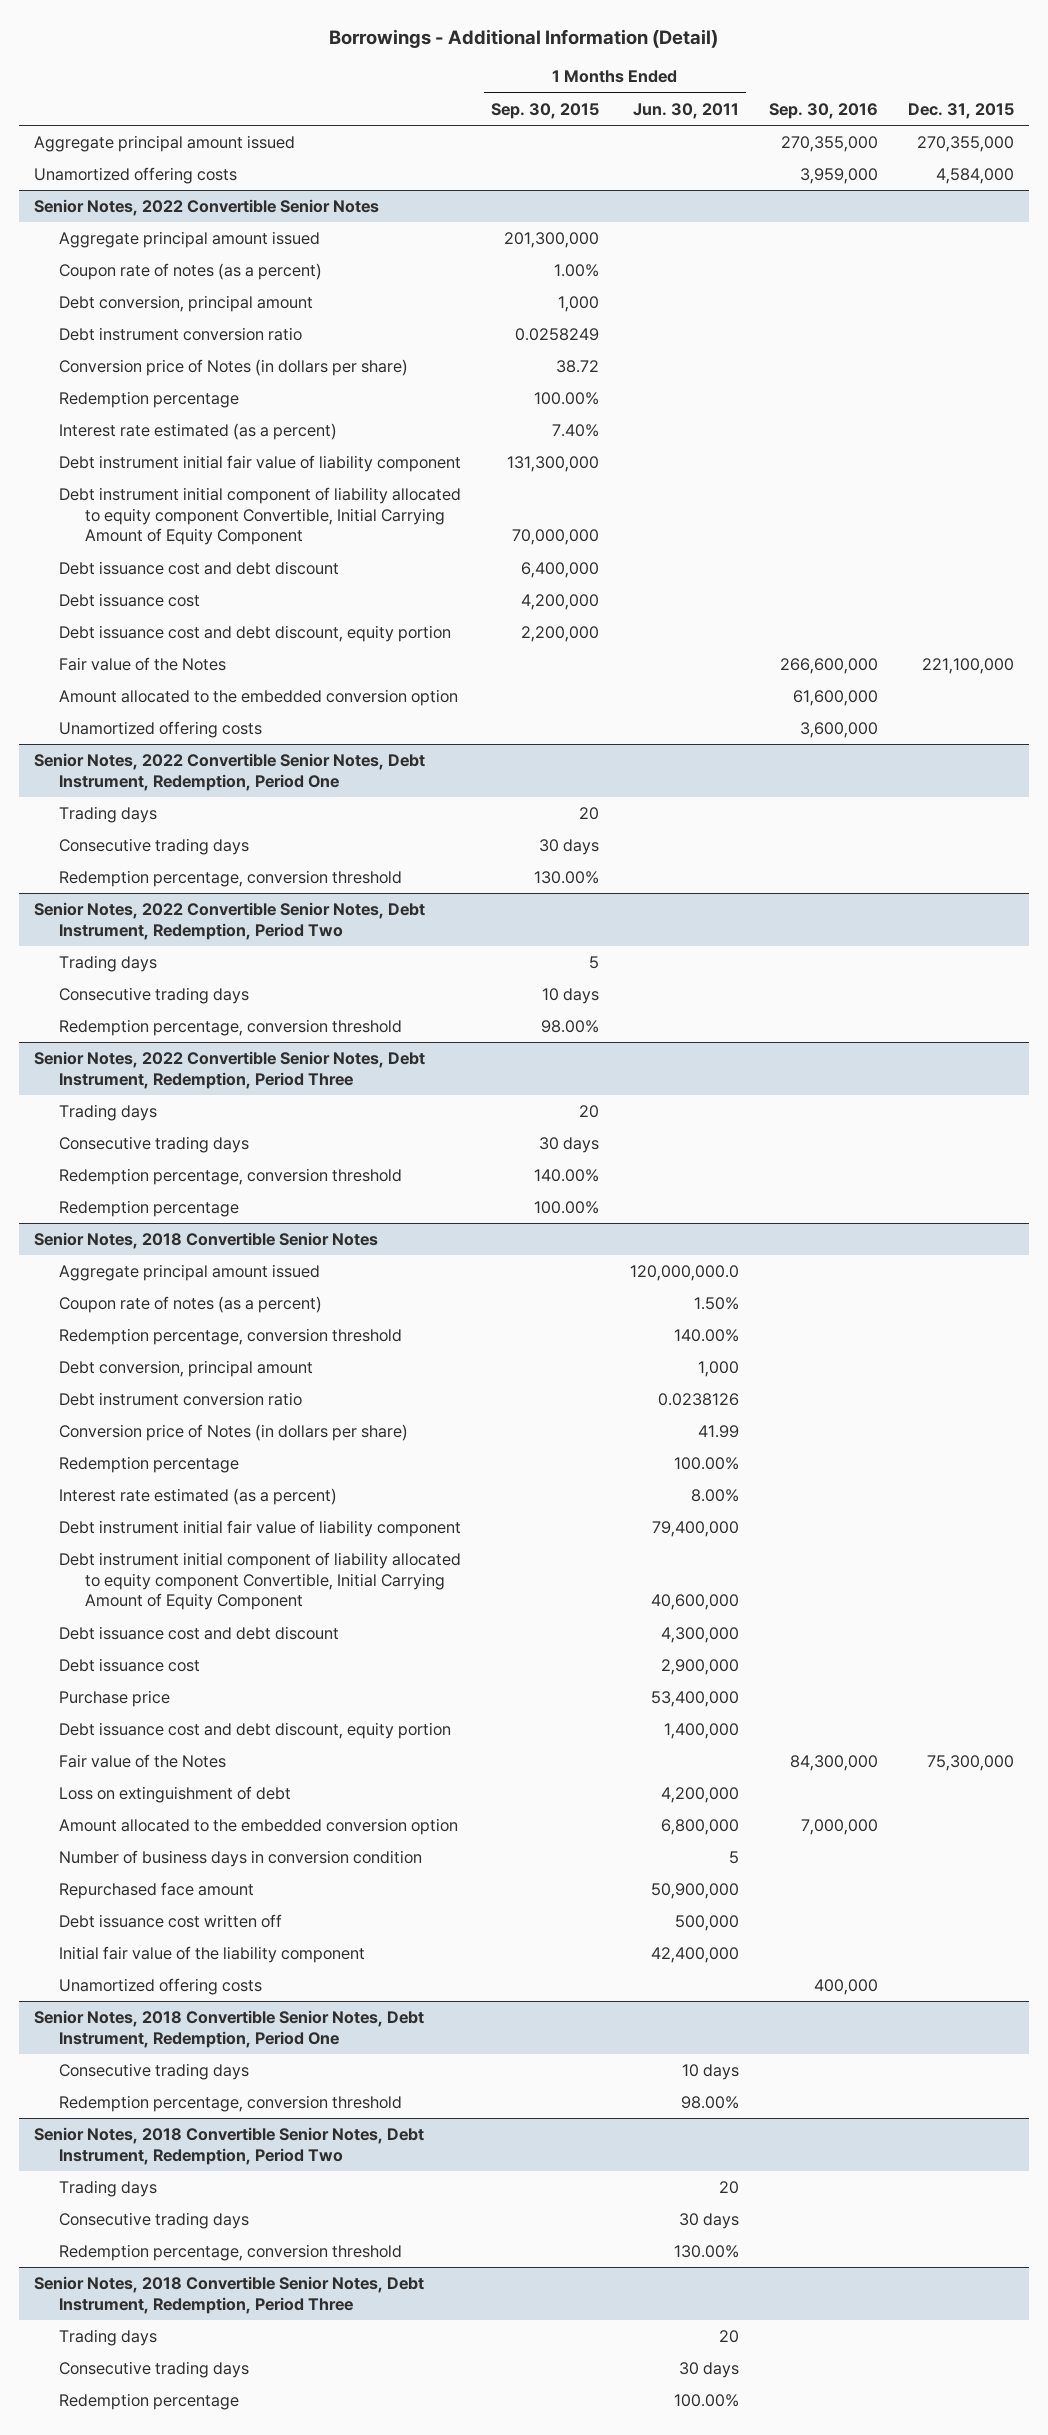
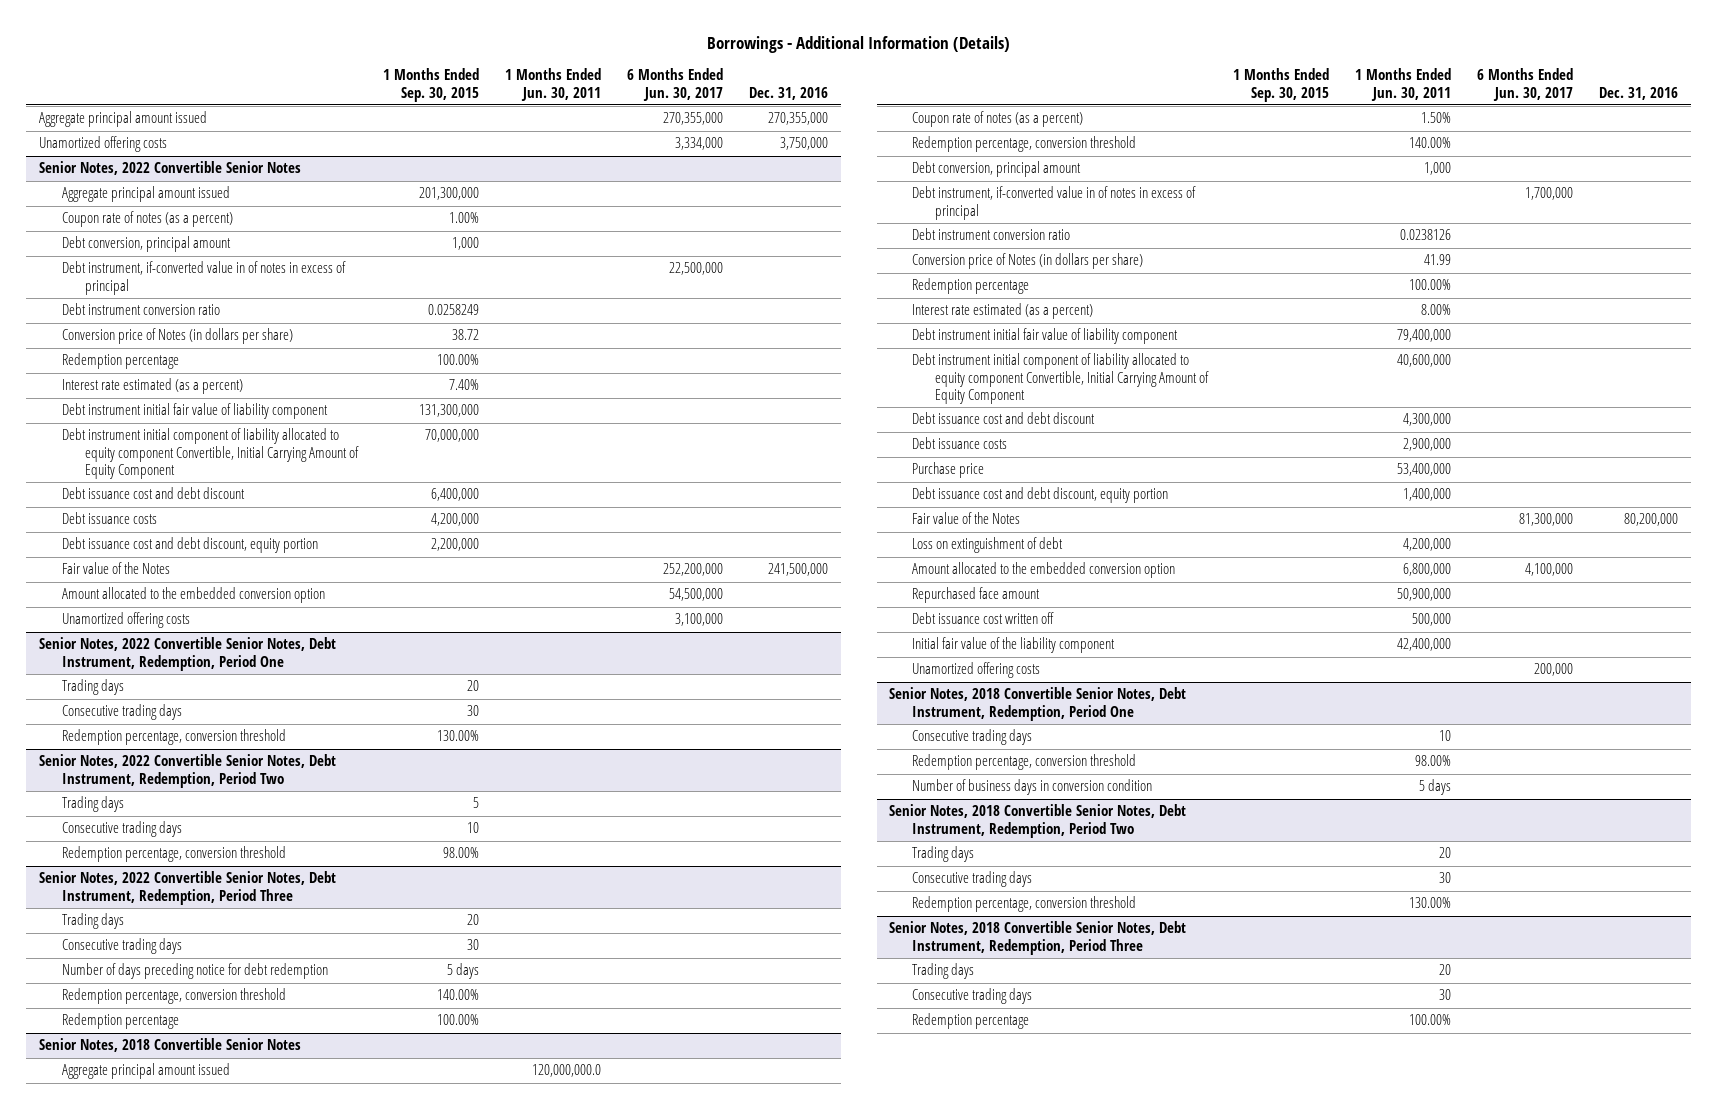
- Borrowings - Additional Information (Detail)
+ Borrowings - Additional Information (Details)
- | 1 Months Ended Sep. 30, 2015 | 1 Months Ended Jun. 30, 2011 | Sep. 30, 2016 | Dec. 31, 2015
+ | 1 Months Ended Sep. 30, 2015 | 1 Months Ended Jun. 30, 2011 | 6 Months Ended Jun. 30, 2017 | Dec. 31, 2016
@ Senior Notes, 2022 Convertible Senior Notes
+ Debt instrument, if-converted value in of notes in excess of principal | | | 22,500,000 |
- Debt issuance cost | 4,200,000 | | |
+ Debt issuance costs | 4,200,000 | | |
@ Senior Notes, 2022 Convertible Senior Notes, Debt Instrument, Redemption, Period One
- Consecutive trading days | 30 days | | |
+ Consecutive trading days | 30 | | |
@ Senior Notes, 2022 Convertible Senior Notes, Debt Instrument, Redemption, Period Two
- Consecutive trading days | 10 days | | |
+ Consecutive trading days | 10 | | |
@ Senior Notes, 2022 Convertible Senior Notes, Debt Instrument, Redemption, Period Three
- Consecutive trading days | 30 days | | |
+ Consecutive trading days | 30 | | |
+ Number of days preceding notice for debt redemption | 5 days | | |
@ Senior Notes, 2018 Convertible Senior Notes
+ Debt instrument, if-converted value in of notes in excess of principal | | | 1,700,000 |
- Debt issuance cost | | 2,900,000 | |
+ Debt issuance costs | | 2,900,000 | |
- Number of business days in conversion condition | | 5 | |
@ Senior Notes, 2018 Convertible Senior Notes, Debt Instrument, Redemption, Period One
- Consecutive trading days | | 10 days | |
+ Consecutive trading days | | 10 | |
+ Number of business days in conversion condition | | 5 days | |
@ Senior Notes, 2018 Convertible Senior Notes, Debt Instrument, Redemption, Period Two
- Consecutive trading days | | 30 days | |
+ Consecutive trading days | | 30 | |
@ Senior Notes, 2018 Convertible Senior Notes, Debt Instrument, Redemption, Period Three
- Consecutive trading days | | 30 days | |
+ Consecutive trading days | | 30 | |

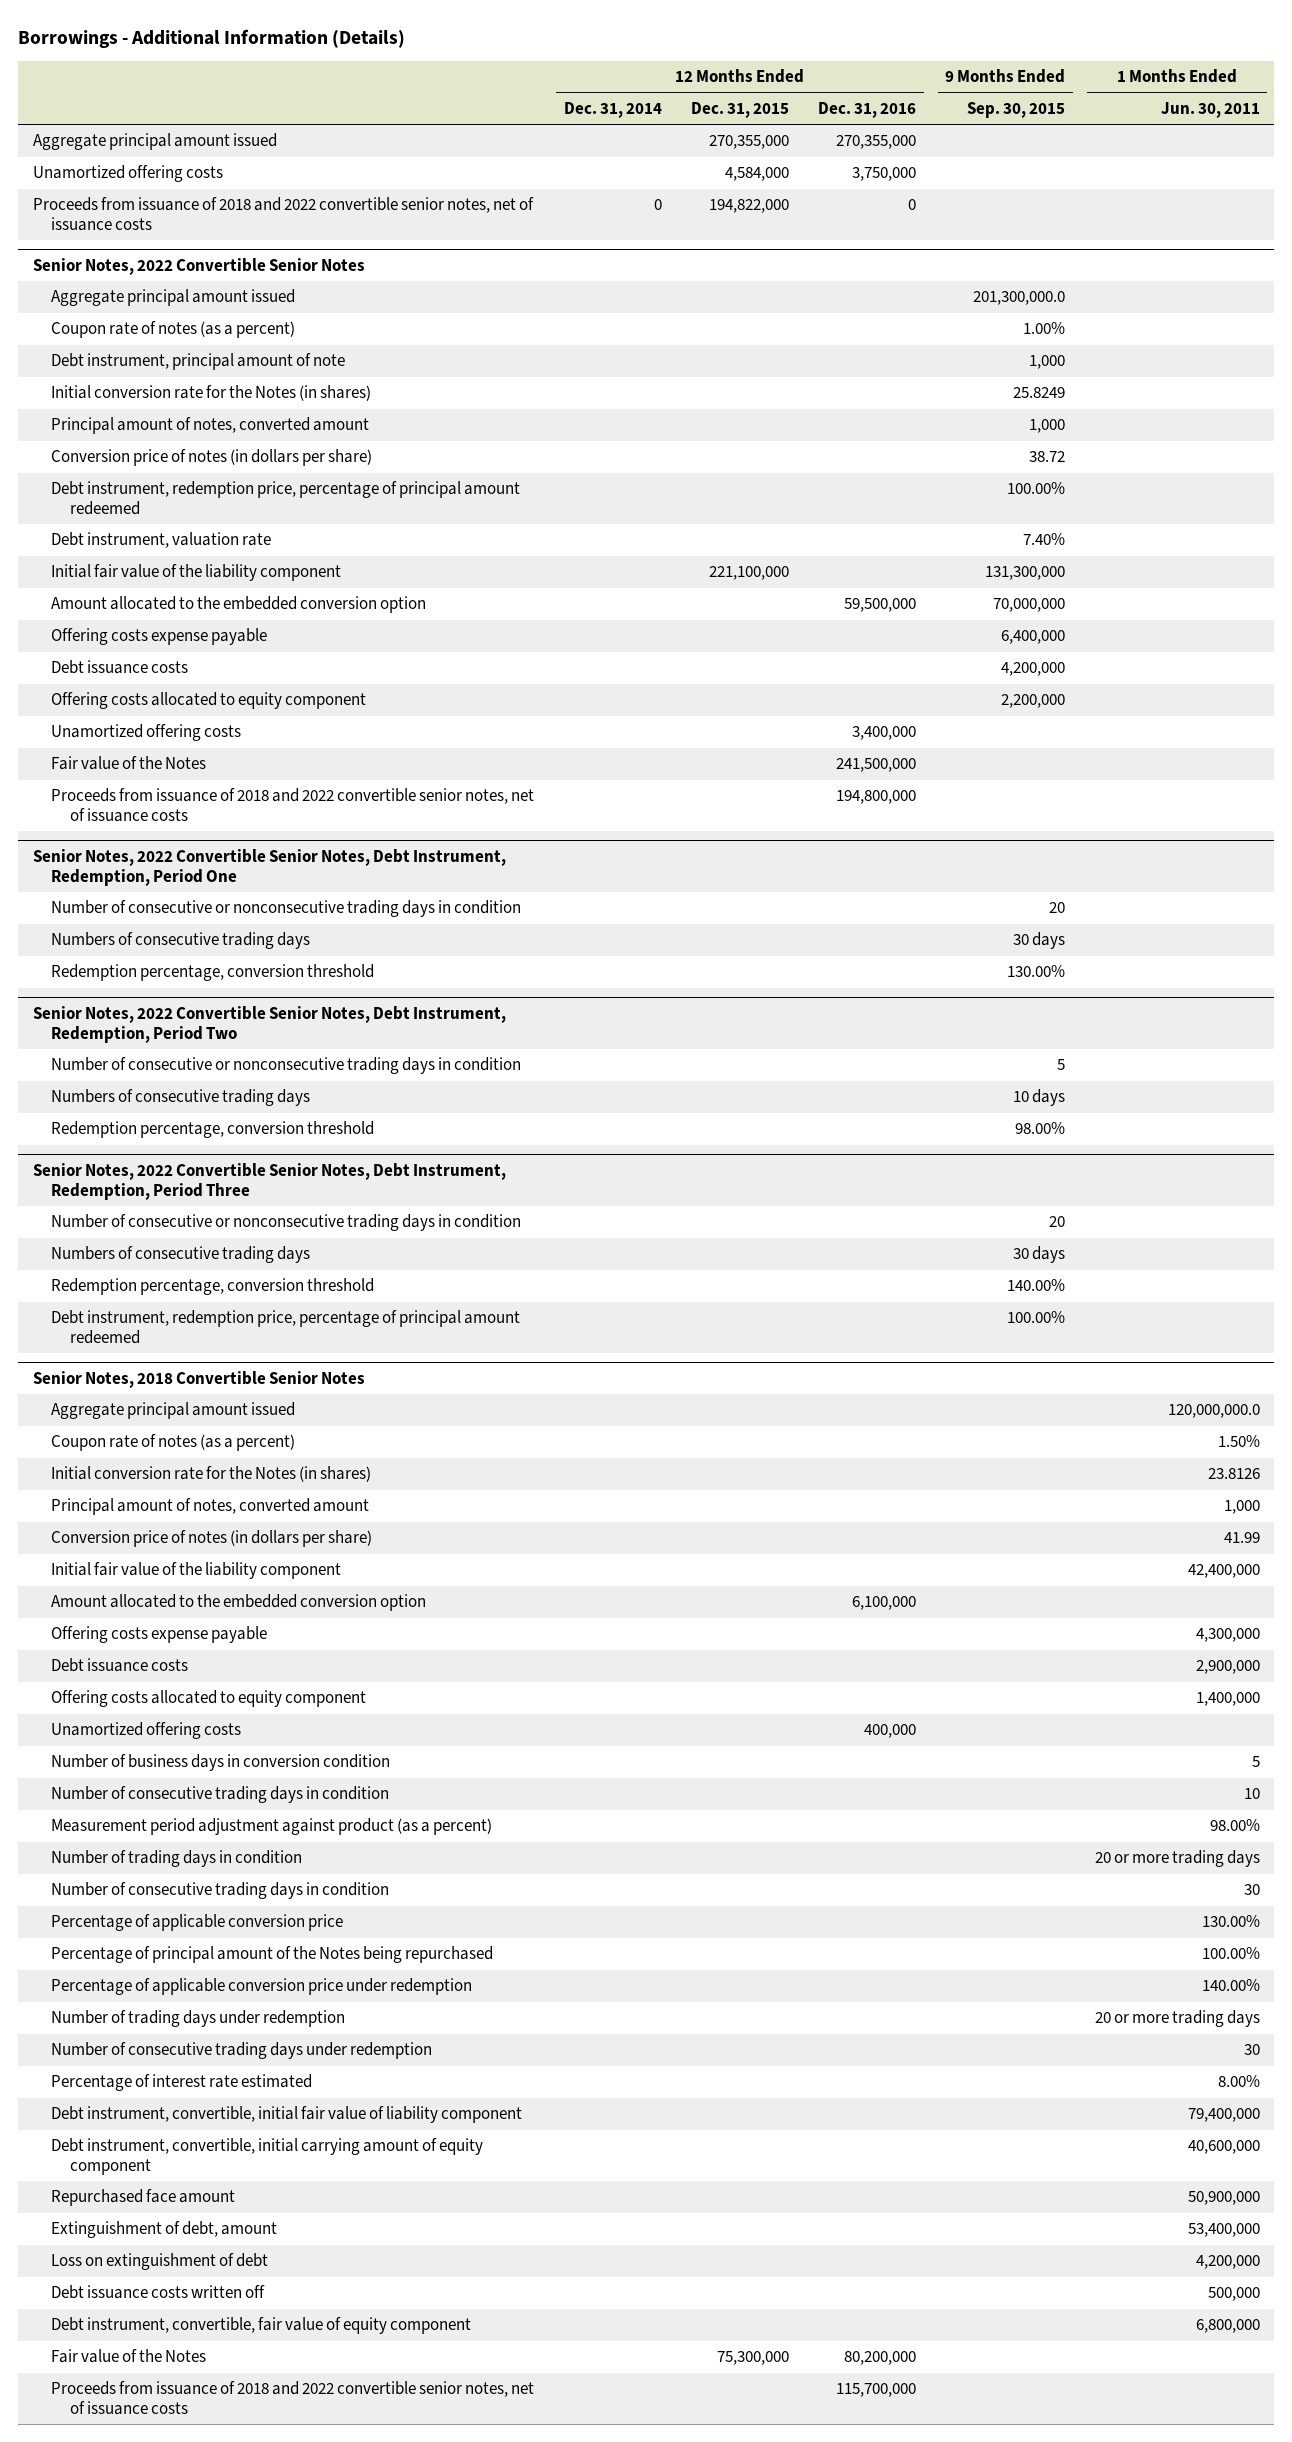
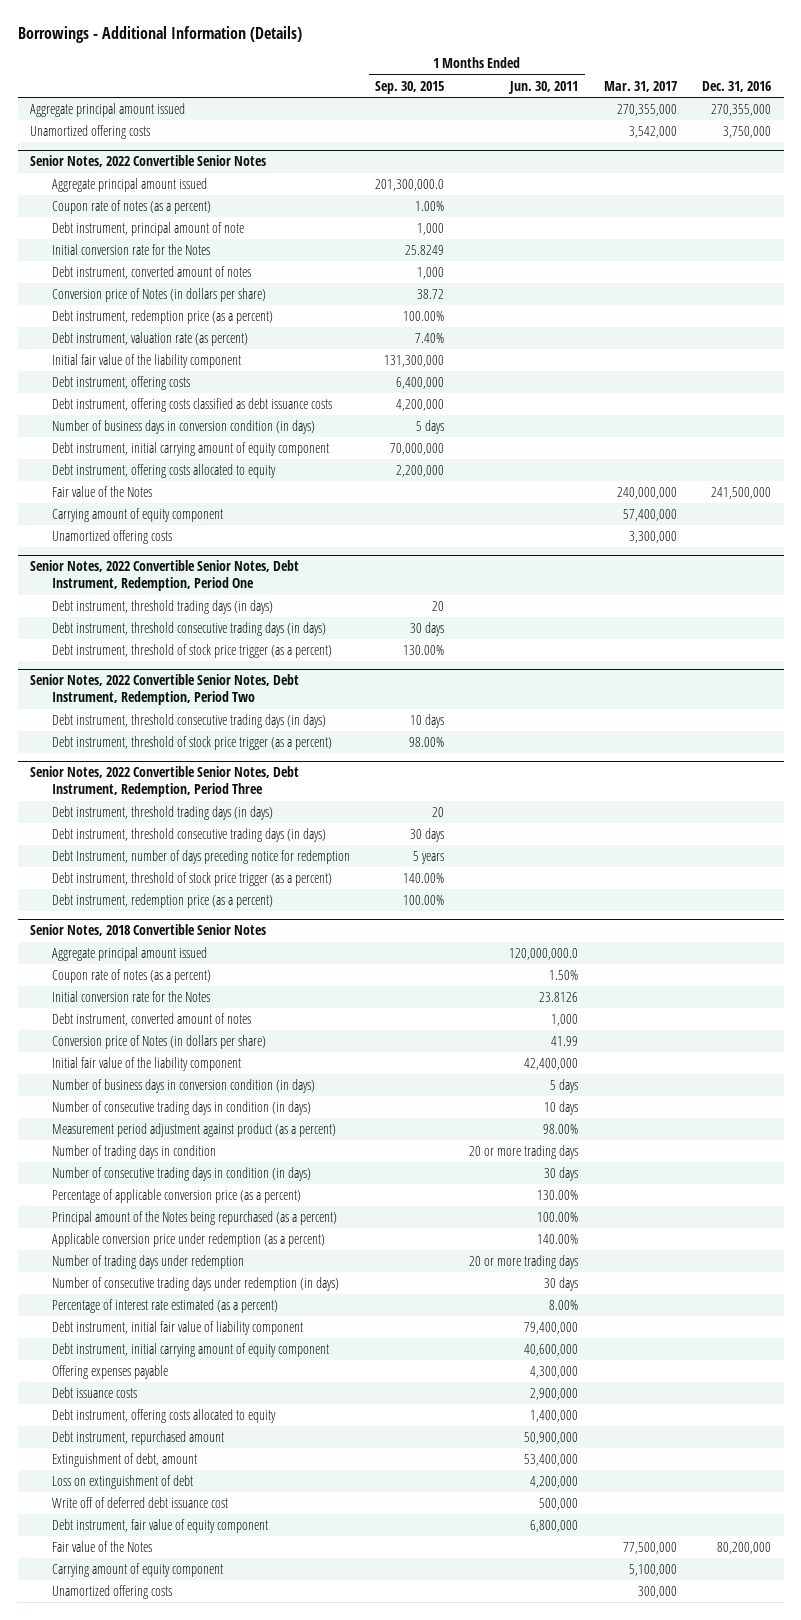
- | 12 Months Ended Dec. 31, 2014 | 12 Months Ended Dec. 31, 2015 | 12 Months Ended Dec. 31, 2016 | 9 Months Ended Sep. 30, 2015 | 1 Months Ended Jun. 30, 2011
+ | 1 Months Ended Sep. 30, 2015 | 1 Months Ended Jun. 30, 2011 | Mar. 31, 2017 | Dec. 31, 2016
- Proceeds from issuance of 2018 and 2022 convertible senior notes, net of issuance costs | 0 | 194,822,000 | 0 | |
@ Senior Notes, 2022 Convertible Senior Notes
- Initial conversion rate for the Notes (in shares) | | | | 25.8249 |
- Principal amount of notes, converted amount | | | | 1,000 |
- Conversion price of notes (in dollars per share) | | | | 38.72 |
- Debt instrument, redemption price, percentage of principal amount redeemed | | | | 100.00% |
- Debt instrument, valuation rate | | | | 7.40% |
+ Initial conversion rate for the Notes | 25.8249 | | |
+ Debt instrument, converted amount of notes | 1,000 | | |
+ Conversion price of Notes (in dollars per share) | 38.72 | | |
+ Debt instrument, redemption price (as a percent) | 100.00% | | |
+ Debt instrument, valuation rate (as percent) | 7.40% | | |
- Amount allocated to the embedded conversion option | | | 59,500,000 | 70,000,000 |
- Offering costs expense payable | | | | 6,400,000 |
- Debt issuance costs | | | | 4,200,000 |
- Offering costs allocated to equity component | | | | 2,200,000 |
+ Debt instrument, offering costs | 6,400,000 | | |
+ Debt instrument, offering costs classified as debt issuance costs | 4,200,000 | | |
+ Number of business days in conversion condition (in days) | 5 days | | |
+ Debt instrument, initial carrying amount of equity component | 70,000,000 | | |
+ Debt instrument, offering costs allocated to equity | 2,200,000 | | |
- Proceeds from issuance of 2018 and 2022 convertible senior notes, net of issuance costs | | | 194,800,000 | |
+ Carrying amount of equity component | | | 57,400,000 |
moved down: Unamortized offering costs | | | 3,300,000 |
@ Senior Notes, 2022 Convertible Senior Notes, Debt Instrument, Redemption, Period One
- Number of consecutive or nonconsecutive trading days in condition | | | | 20 |
- Numbers of consecutive trading days | | | | 30 days |
- Redemption percentage, conversion threshold | | | | 130.00% |
+ Debt instrument, threshold trading days (in days) | 20 | | |
+ Debt instrument, threshold consecutive trading days (in days) | 30 days | | |
+ Debt instrument, threshold of stock price trigger (as a percent) | 130.00% | | |
@ Senior Notes, 2022 Convertible Senior Notes, Debt Instrument, Redemption, Period Two
- Number of consecutive or nonconsecutive trading days in condition | | | | 5 |
- Numbers of consecutive trading days | | | | 10 days |
- Redemption percentage, conversion threshold | | | | 98.00% |
+ Debt instrument, threshold consecutive trading days (in days) | 10 days | | |
+ Debt instrument, threshold of stock price trigger (as a percent) | 98.00% | | |
@ Senior Notes, 2022 Convertible Senior Notes, Debt Instrument, Redemption, Period Three
- Number of consecutive or nonconsecutive trading days in condition | | | | 20 |
- Numbers of consecutive trading days | | | | 30 days |
- Redemption percentage, conversion threshold | | | | 140.00% |
- Debt instrument, redemption price, percentage of principal amount redeemed | | | | 100.00% |
+ Debt instrument, threshold trading days (in days) | 20 | | |
+ Debt instrument, threshold consecutive trading days (in days) | 30 days | | |
+ Debt Instrument, number of days preceding notice for redemption | 5 years | | |
+ Debt instrument, threshold of stock price trigger (as a percent) | 140.00% | | |
+ Debt instrument, redemption price (as a percent) | 100.00% | | |
@ Senior Notes, 2018 Convertible Senior Notes
- Initial conversion rate for the Notes (in shares) | | | | | 23.8126
- Principal amount of notes, converted amount | | | | | 1,000
- Conversion price of notes (in dollars per share) | | | | | 41.99
+ Initial conversion rate for the Notes | | 23.8126 | |
+ Debt instrument, converted amount of notes | | 1,000 | |
+ Conversion price of Notes (in dollars per share) | | 41.99 | |
- Amount allocated to the embedded conversion option | | | 6,100,000 | |
- Offering costs expense payable | | | | | 4,300,000
- Offering costs allocated to equity component | | | | | 1,400,000
- Number of business days in conversion condition | | | | | 5
- Number of consecutive trading days in condition | | | | | 10
+ Number of business days in conversion condition (in days) | | 5 days | |
+ Number of consecutive trading days in condition (in days) | | 10 days | |
- Number of consecutive trading days in condition | | | | | 30
- Percentage of applicable conversion price | | | | | 130.00%
- Percentage of principal amount of the Notes being repurchased | | | | | 100.00%
- Percentage of applicable conversion price under redemption | | | | | 140.00%
+ Number of consecutive trading days in condition (in days) | | 30 days | |
+ Percentage of applicable conversion price (as a percent) | | 130.00% | |
+ Principal amount of the Notes being repurchased (as a percent) | | 100.00% | |
+ Applicable conversion price under redemption (as a percent) | | 140.00% | |
- Number of consecutive trading days under redemption | | | | | 30
- Percentage of interest rate estimated | | | | | 8.00%
- Debt instrument, convertible, initial fair value of liability component | | | | | 79,400,000
- Debt instrument, convertible, initial carrying amount of equity component | | | | | 40,600,000
- Repurchased face amount | | | | | 50,900,000
+ Number of consecutive trading days under redemption (in days) | | 30 days | |
+ Percentage of interest rate estimated (as a percent) | | 8.00% | |
+ Debt instrument, initial fair value of liability component | | 79,400,000 | |
+ Debt instrument, initial carrying amount of equity component | | 40,600,000 | |
+ Offering expenses payable | | 4,300,000 | |
moved down: Debt issuance costs | | 2,900,000 | |
+ Debt instrument, offering costs allocated to equity | | 1,400,000 | |
+ Debt instrument, repurchased amount | | 50,900,000 | |
- Debt issuance costs written off | | | | | 500,000
- Debt instrument, convertible, fair value of equity component | | | | | 6,800,000
+ Write off of deferred debt issuance cost | | 500,000 | |
+ Debt instrument, fair value of equity component | | 6,800,000 | |
- Proceeds from issuance of 2018 and 2022 convertible senior notes, net of issuance costs | | | 115,700,000 | |
+ Carrying amount of equity component | | | 5,100,000 |
moved down: Unamortized offering costs | | | 300,000 |

